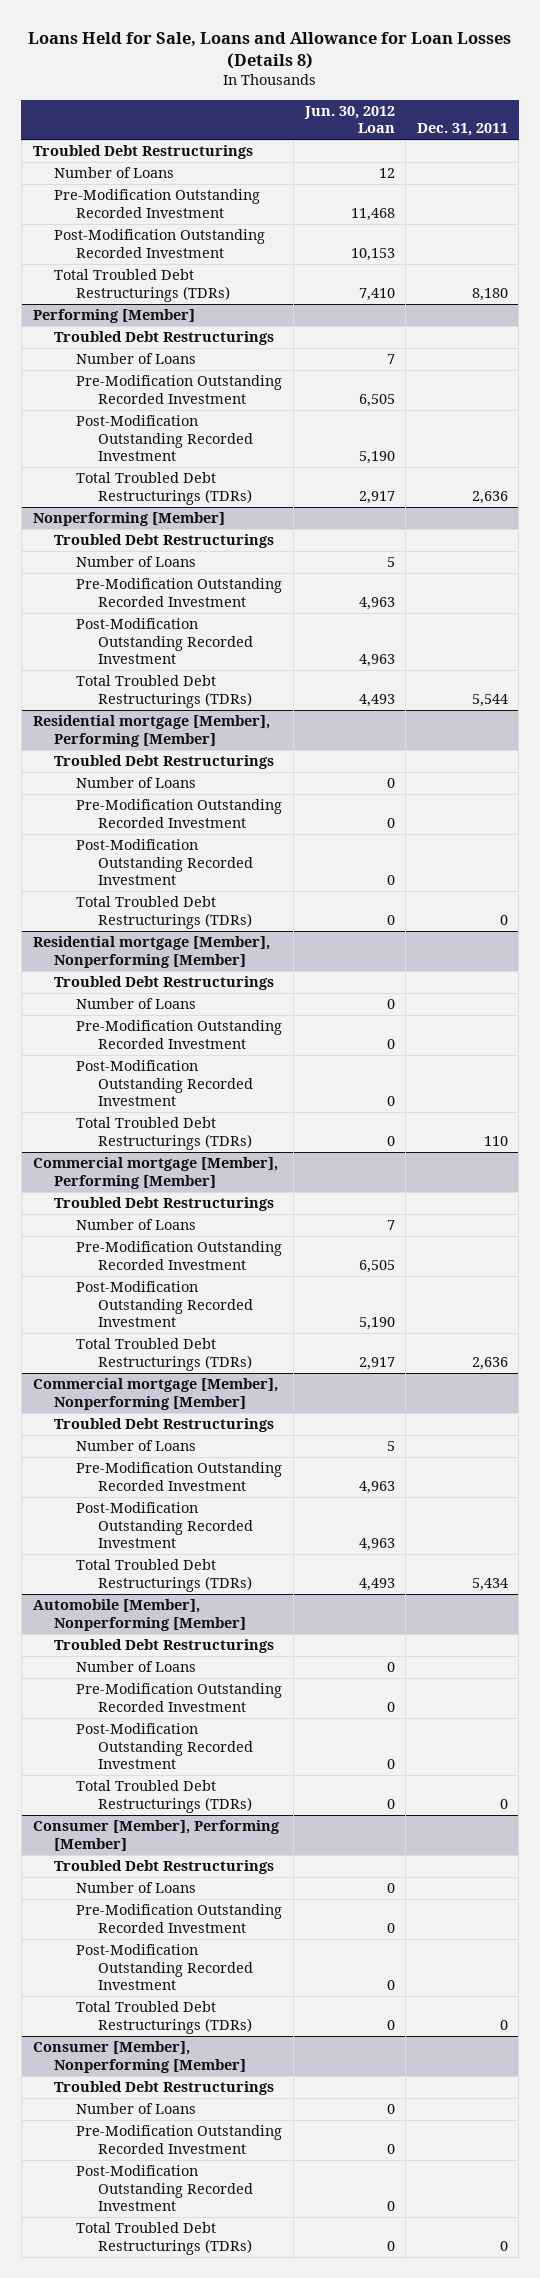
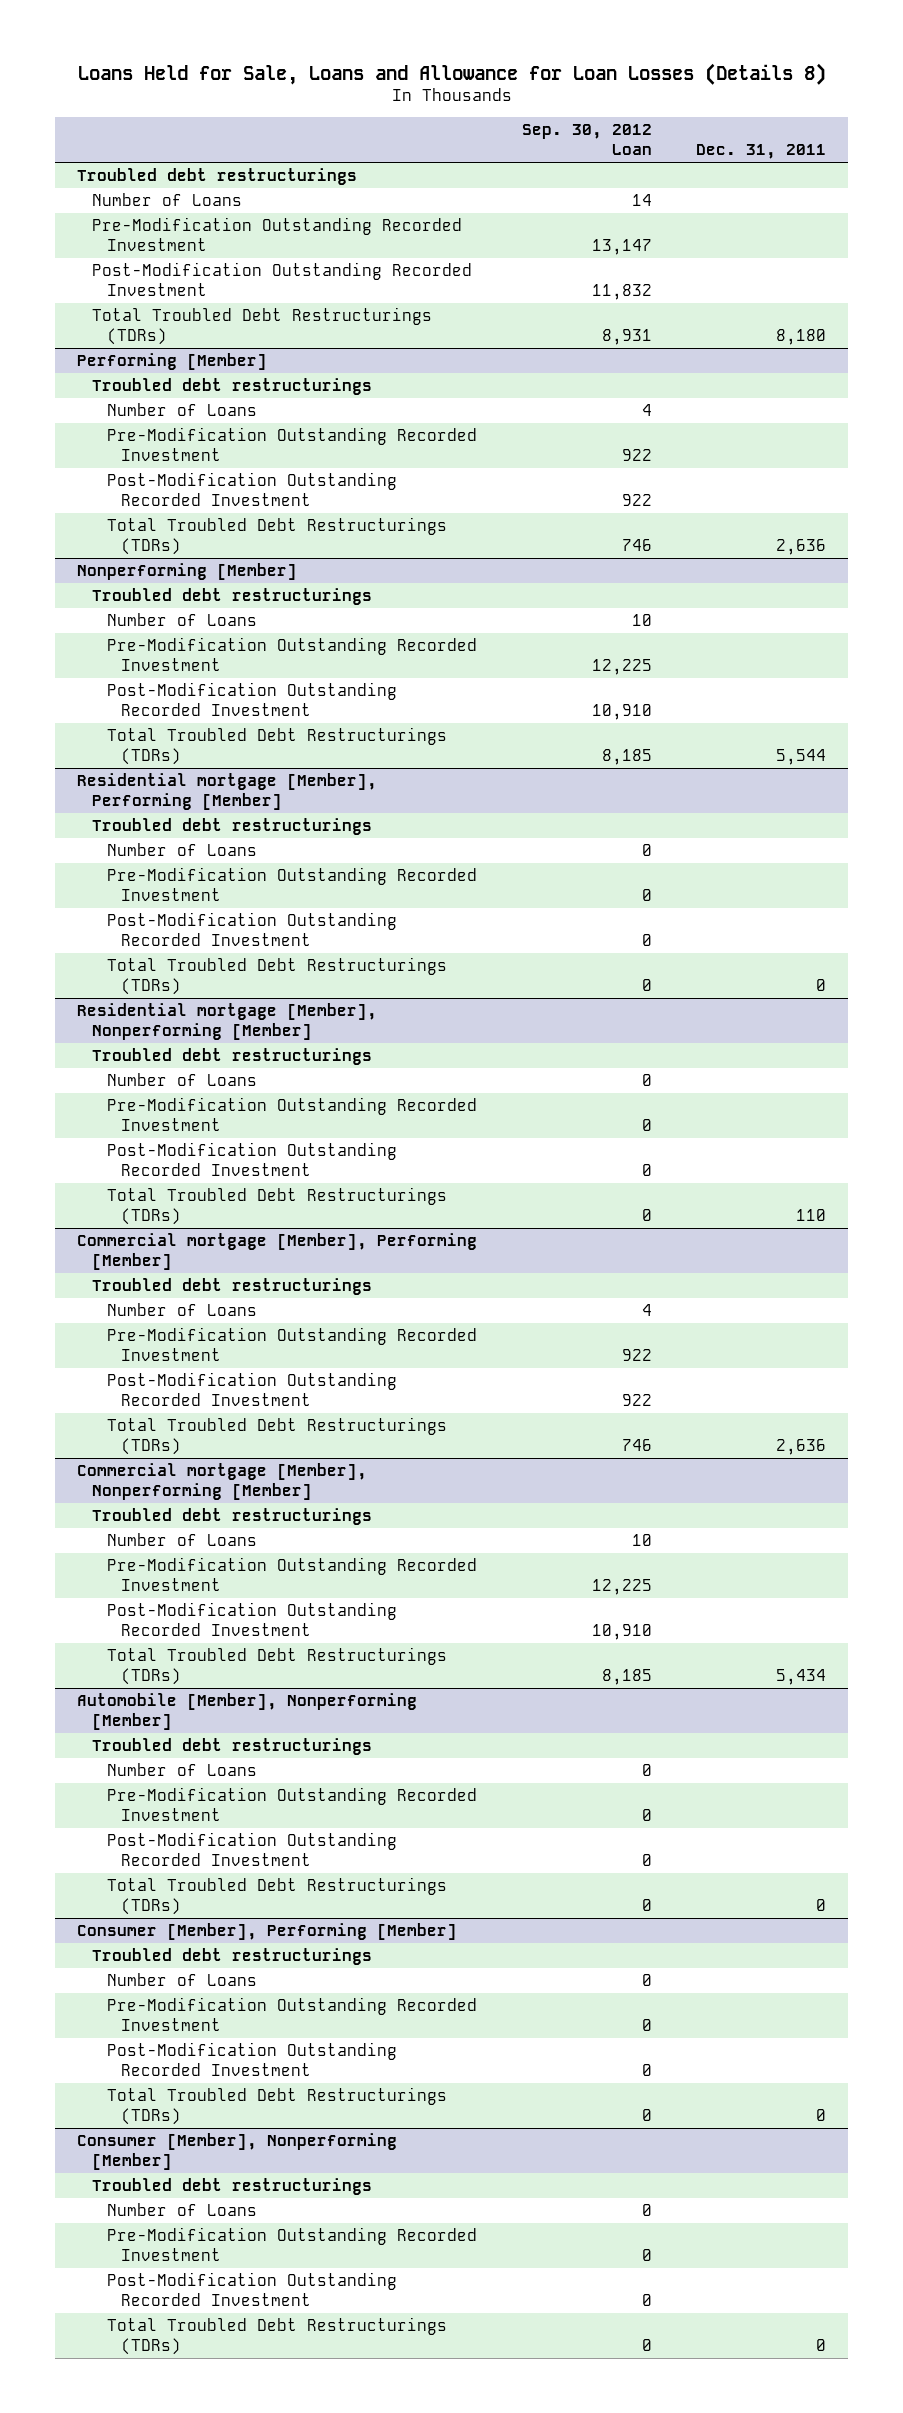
- | Jun. 30, 2012 Loan | Dec. 31, 2011
+ | Sep. 30, 2012 Loan | Dec. 31, 2011
- Troubled Debt Restructurings
+ Troubled debt restructurings
@ Performing [Member]
- Troubled Debt Restructurings
+ Troubled debt restructurings
@ Nonperforming [Member]
- Troubled Debt Restructurings
+ Troubled debt restructurings
@ Residential mortgage [Member], Performing [Member]
- Troubled Debt Restructurings
+ Troubled debt restructurings
@ Residential mortgage [Member], Nonperforming [Member]
- Troubled Debt Restructurings
+ Troubled debt restructurings
@ Commercial mortgage [Member], Performing [Member]
- Troubled Debt Restructurings
+ Troubled debt restructurings
@ Commercial mortgage [Member], Nonperforming [Member]
- Troubled Debt Restructurings
+ Troubled debt restructurings
@ Automobile [Member], Nonperforming [Member]
- Troubled Debt Restructurings
+ Troubled debt restructurings
@ Consumer [Member], Performing [Member]
- Troubled Debt Restructurings
+ Troubled debt restructurings
@ Consumer [Member], Nonperforming [Member]
- Troubled Debt Restructurings
+ Troubled debt restructurings

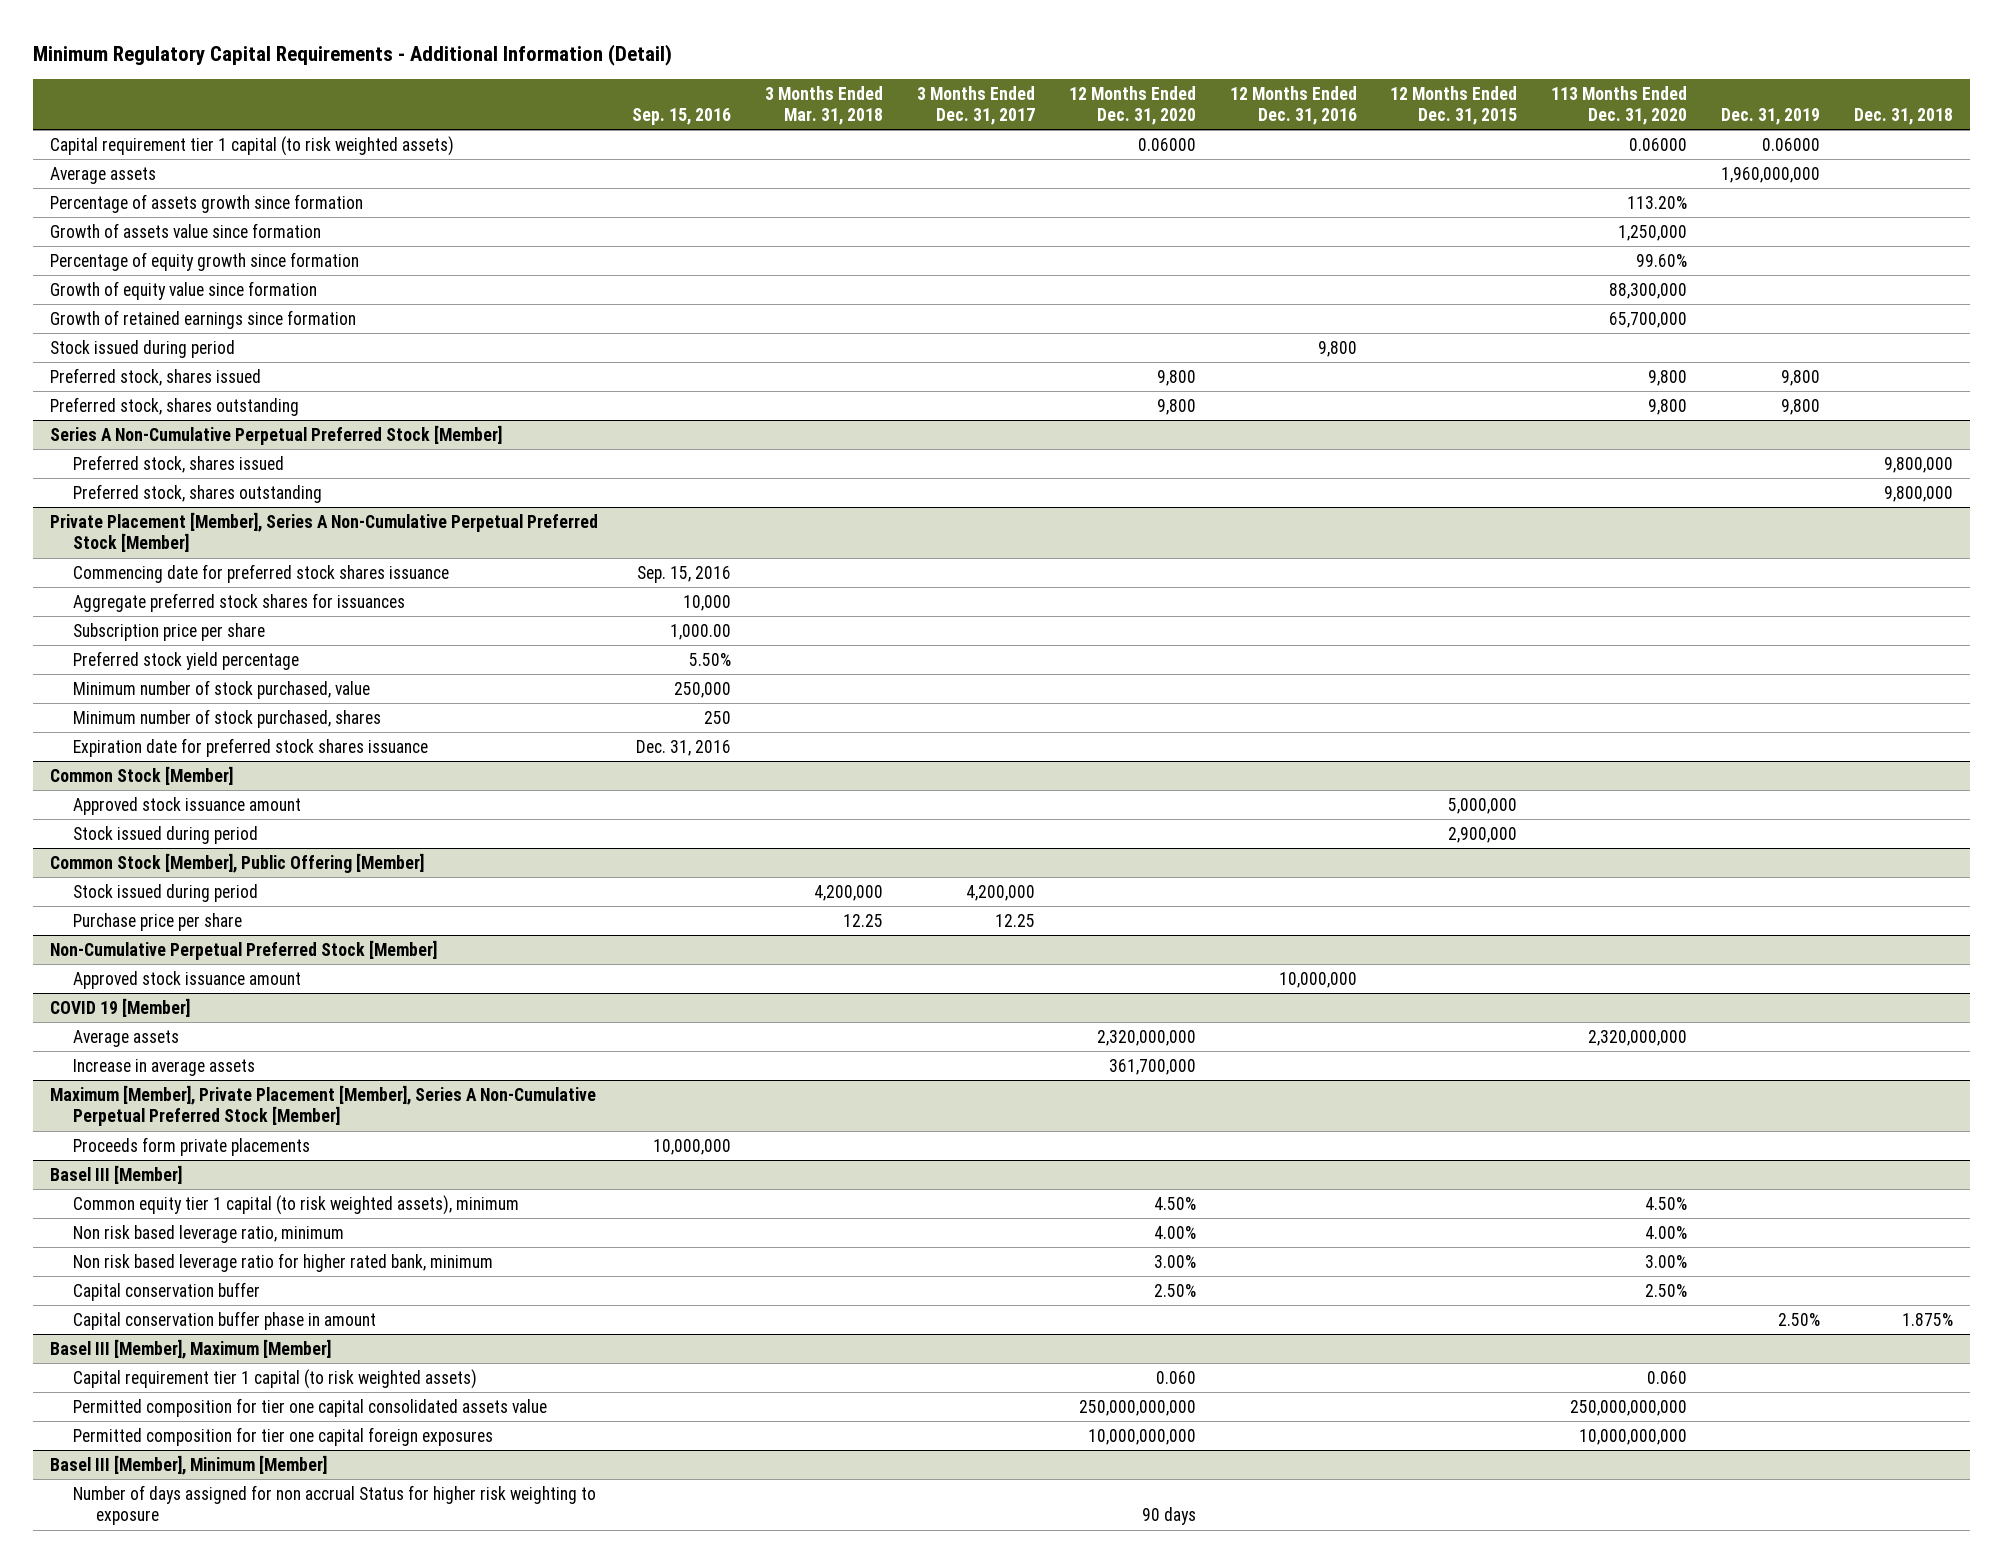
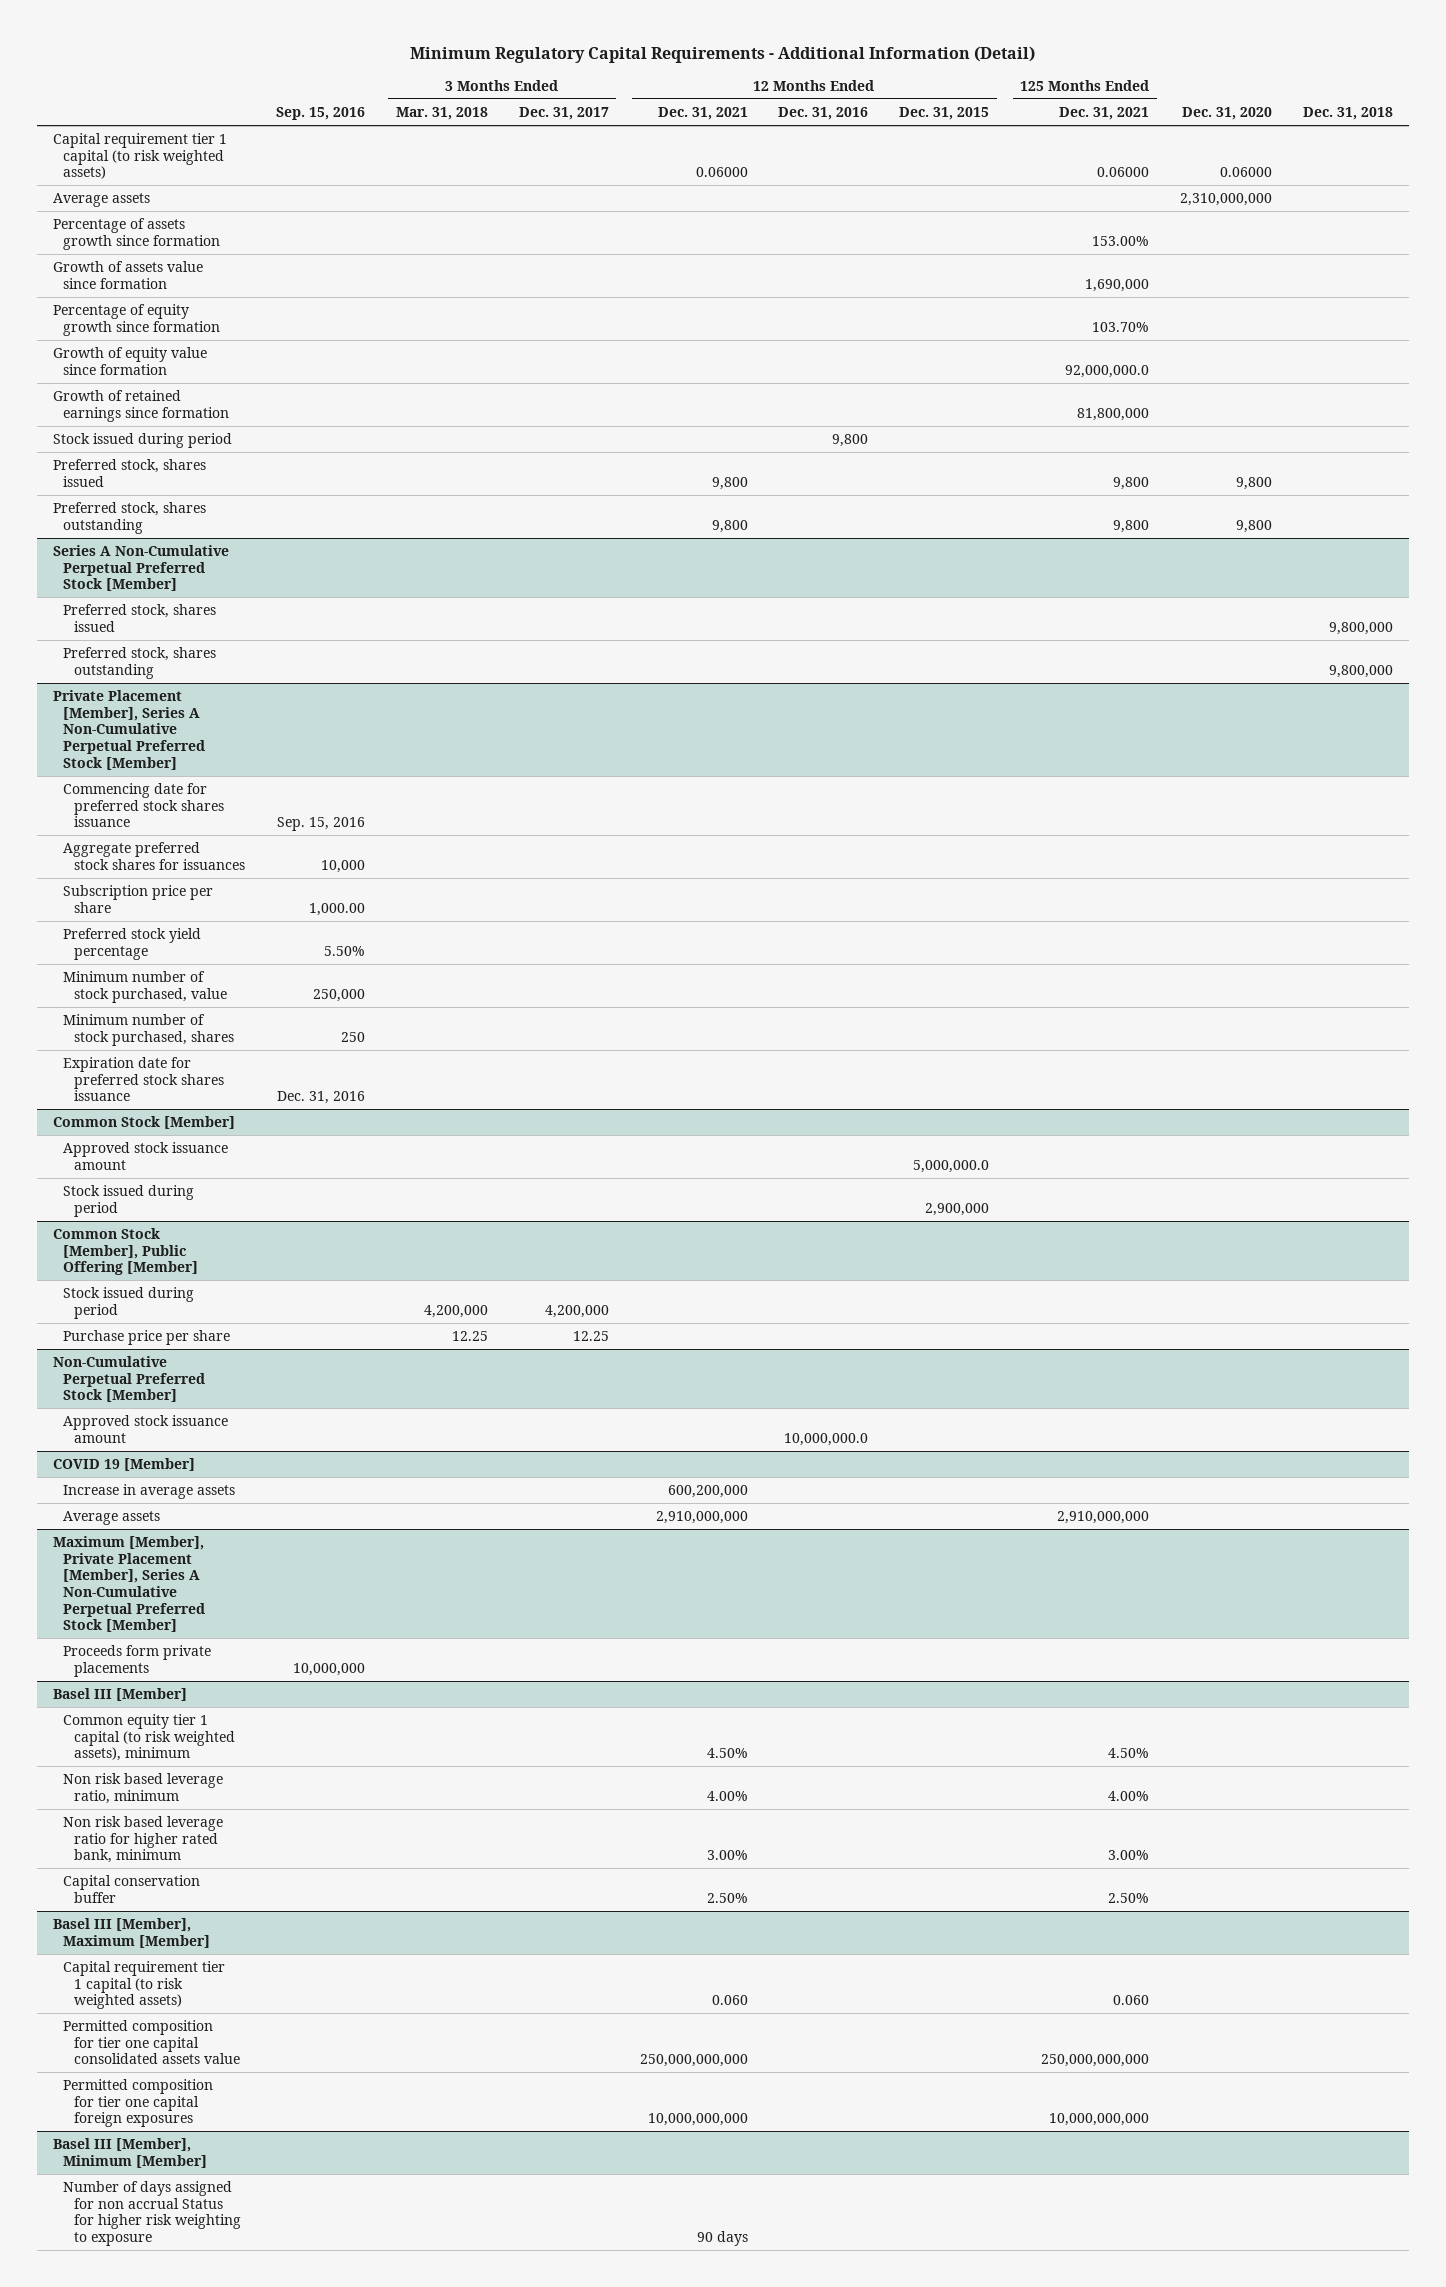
- | Sep. 15, 2016 | 3 Months Ended Mar. 31, 2018 | 3 Months Ended Dec. 31, 2017 | 12 Months Ended Dec. 31, 2020 | 12 Months Ended Dec. 31, 2016 | 12 Months Ended Dec. 31, 2015 | 113 Months Ended Dec. 31, 2020 | Dec. 31, 2019 | Dec. 31, 2018
+ | Sep. 15, 2016 | 3 Months Ended Mar. 31, 2018 | 3 Months Ended Dec. 31, 2017 | 12 Months Ended Dec. 31, 2021 | 12 Months Ended Dec. 31, 2016 | 12 Months Ended Dec. 31, 2015 | 125 Months Ended Dec. 31, 2021 | Dec. 31, 2020 | Dec. 31, 2018
@ Common Stock [Member]
- Approved stock issuance amount | | | | | | 5,000,000 | | |
+ Approved stock issuance amount | | | | | | 5,000,000.0 | | |
@ Non-Cumulative Perpetual Preferred Stock [Member]
- Approved stock issuance amount | | | | | 10,000,000 | | | |
+ Approved stock issuance amount | | | | | 10,000,000.0 | | | |
@ COVID 19 [Member]
moved down: Average assets | | | | 2,910,000,000 | | | 2,910,000,000 | |
@ Basel III [Member]
- Capital conservation buffer phase in amount | | | | | | | | 2.50% | 1.875%

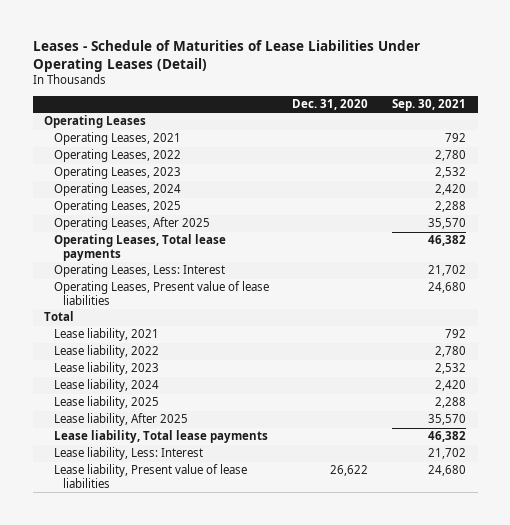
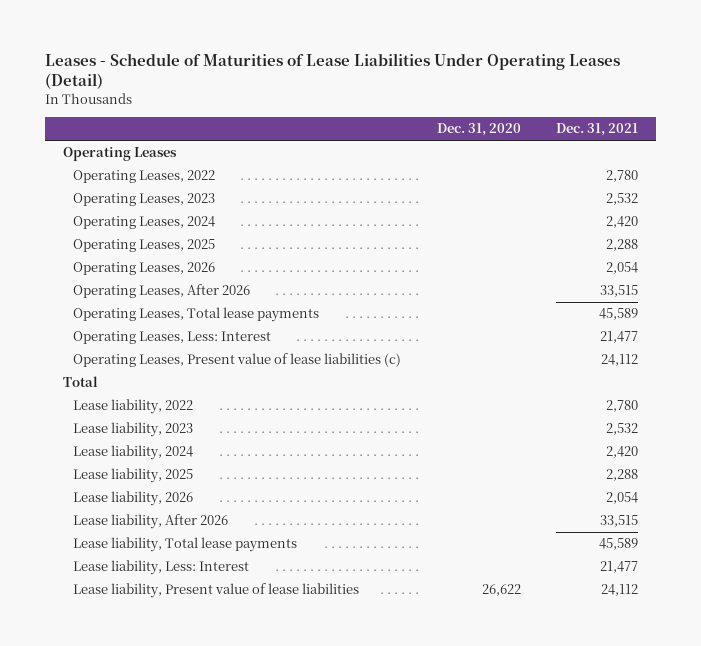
- | Dec. 31, 2020 | Sep. 30, 2021
+ | Dec. 31, 2020 | Dec. 31, 2021
- Operating Leases, 2021 | | 792
- Operating Leases, After 2025 | | 35,570
+ Operating Leases, 2026 | | 2,054
+ Operating Leases, After 2026 | | 33,515
- Operating Leases, Present value of lease liabilities | | 24,680
+ Operating Leases, Present value of lease liabilities (c) | | 24,112
- Lease liability, 2021 | | 792
- Lease liability, After 2025 | | 35,570
+ Lease liability, 2026 | | 2,054
+ Lease liability, After 2026 | | 33,515

